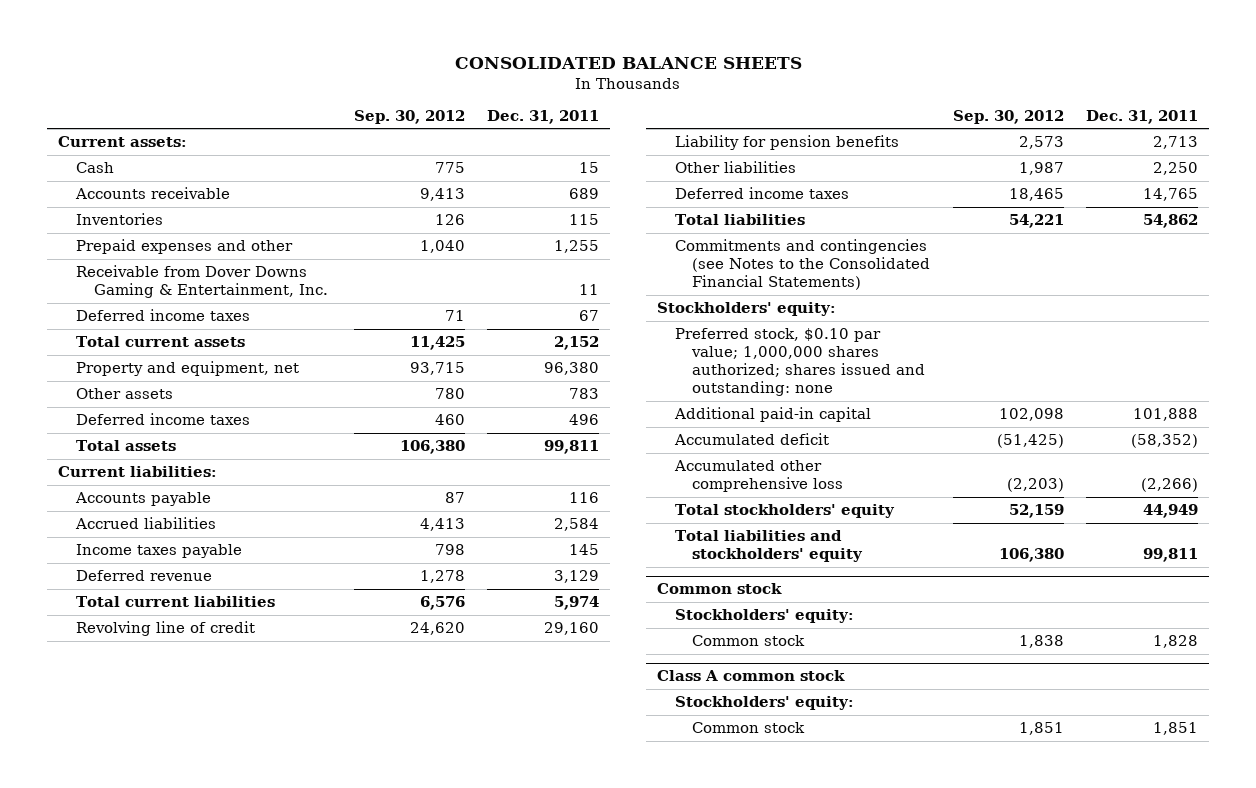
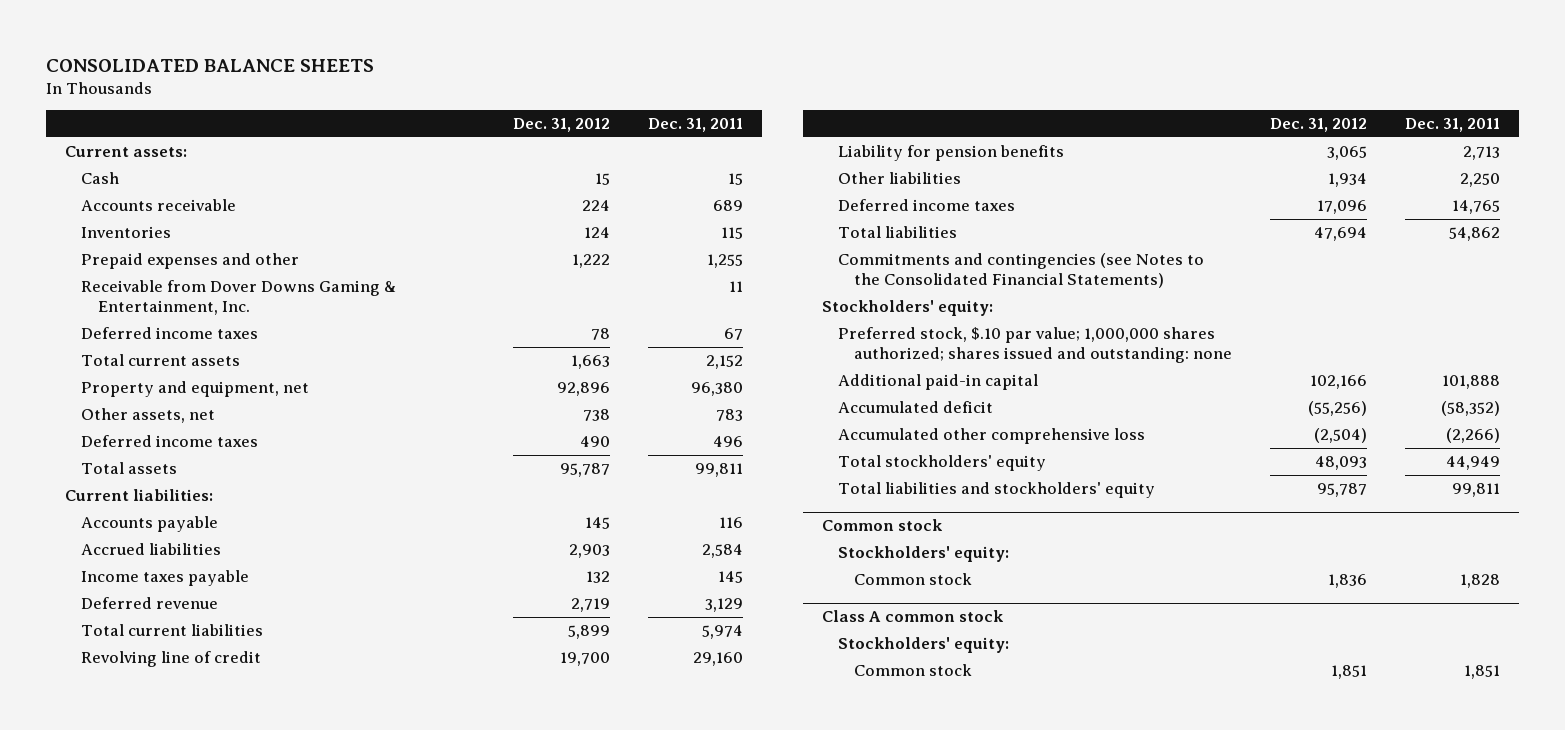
- | Sep. 30, 2012 | Dec. 31, 2011
+ | Dec. 31, 2012 | Dec. 31, 2011
- Other assets | 780 | 783
+ Other assets, net | 738 | 783
- Preferred stock, $0.10 par value; 1,000,000 shares authorized; shares issued and outstanding: none
+ Preferred stock, $.10 par value; 1,000,000 shares authorized; shares issued and outstanding: none

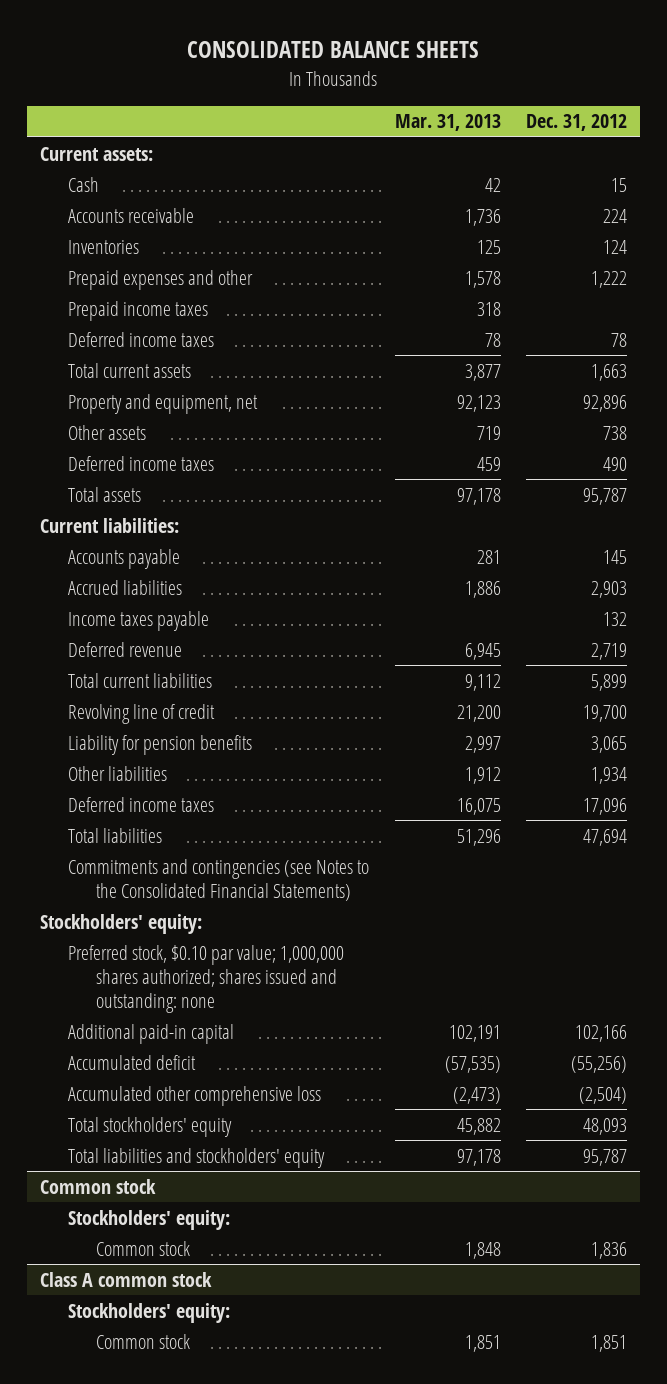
- | Dec. 31, 2012 | Dec. 31, 2011
+ | Mar. 31, 2013 | Dec. 31, 2012
- Receivable from Dover Downs Gaming & Entertainment, Inc. | | 11
+ Prepaid income taxes | 318 |
- Other assets, net | 738 | 783
+ Other assets | 719 | 738
- Preferred stock, $.10 par value; 1,000,000 shares authorized; shares issued and outstanding: none
+ Preferred stock, $0.10 par value; 1,000,000 shares authorized; shares issued and outstanding: none

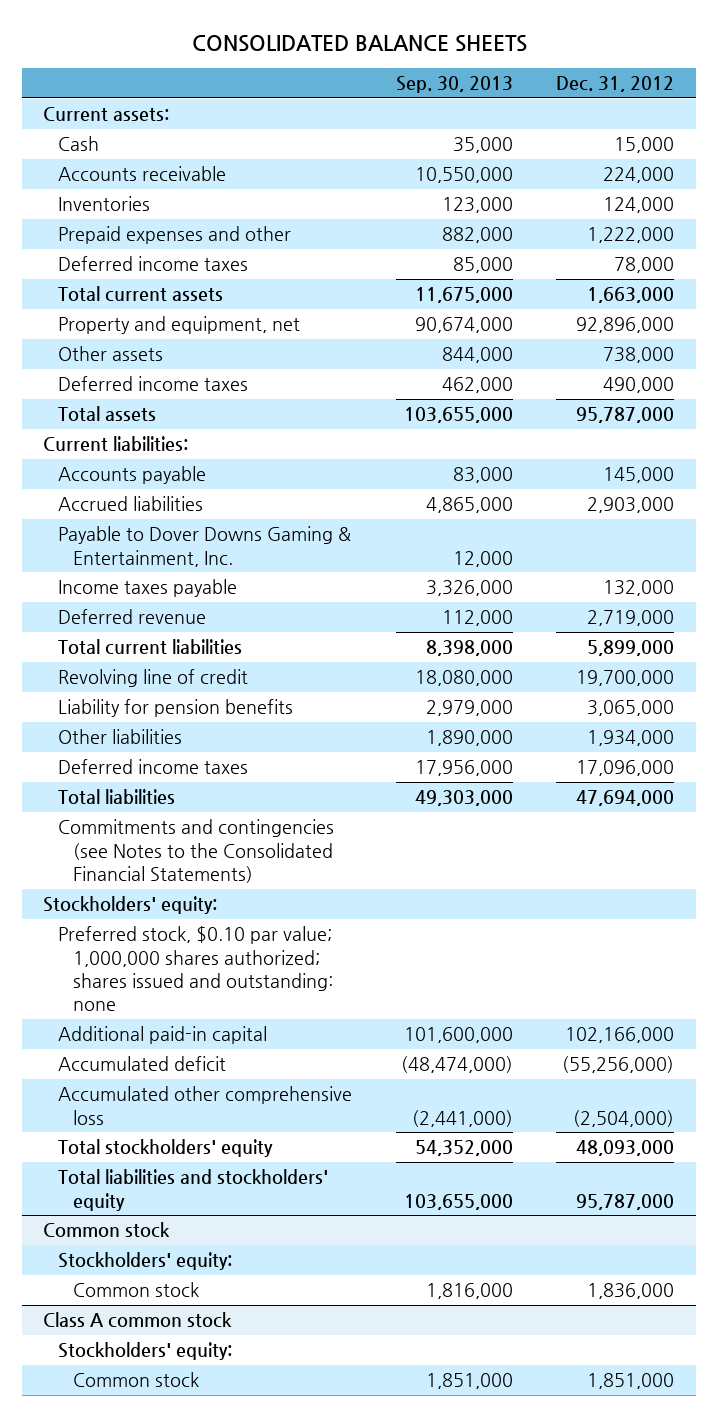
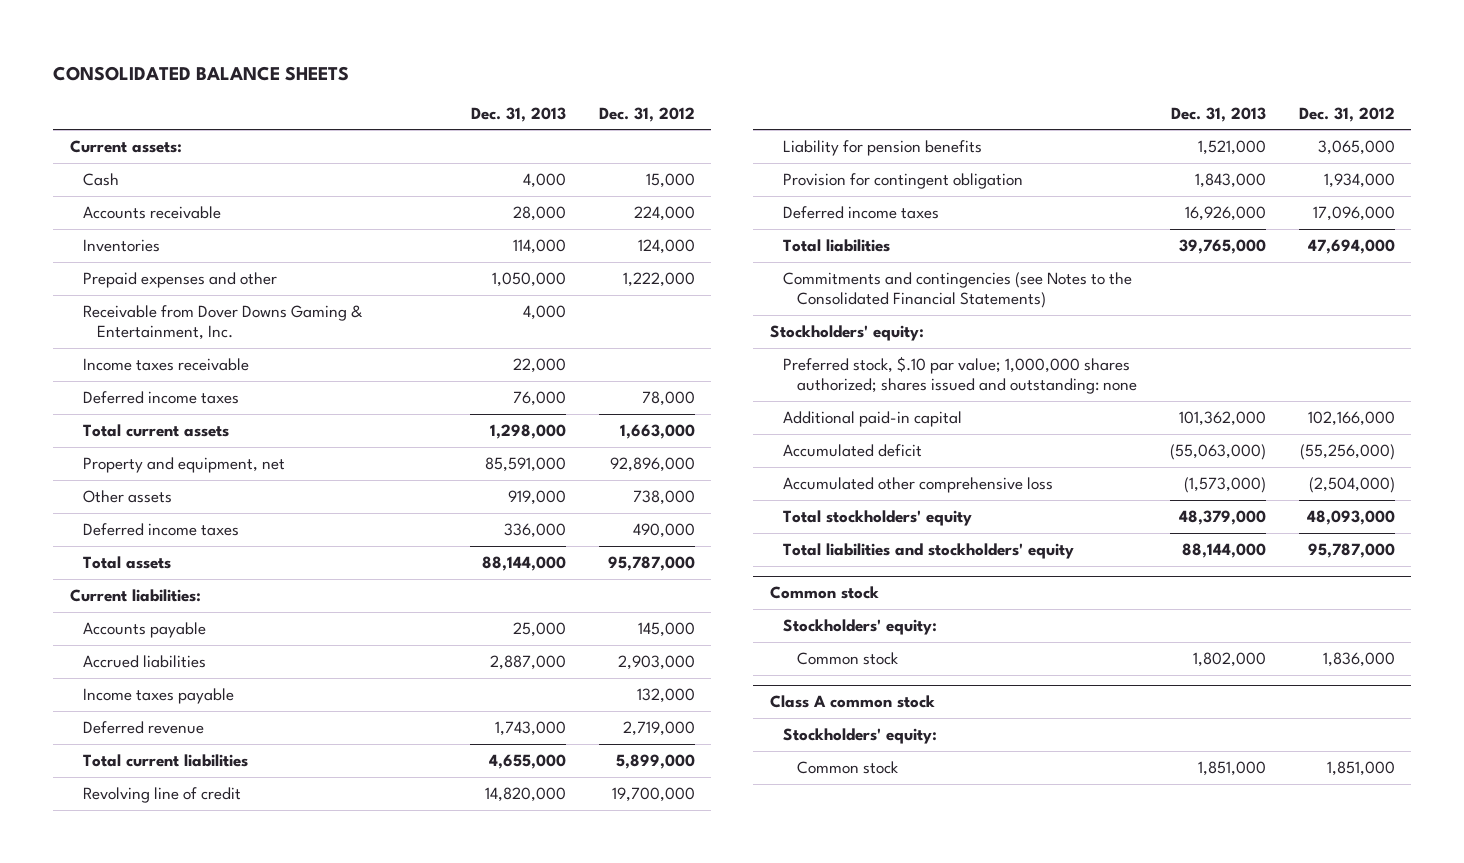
- | Sep. 30, 2013 | Dec. 31, 2012
+ | Dec. 31, 2013 | Dec. 31, 2012
+ Receivable from Dover Downs Gaming & Entertainment, Inc. | 4,000 |
+ Income taxes receivable | 22,000 |
- Payable to Dover Downs Gaming & Entertainment, Inc. | 12,000 |
- Other liabilities | 1,890,000 | 1,934,000
+ Provision for contingent obligation | 1,843,000 | 1,934,000
- Preferred stock, $0.10 par value; 1,000,000 shares authorized; shares issued and outstanding: none
+ Preferred stock, $.10 par value; 1,000,000 shares authorized; shares issued and outstanding: none

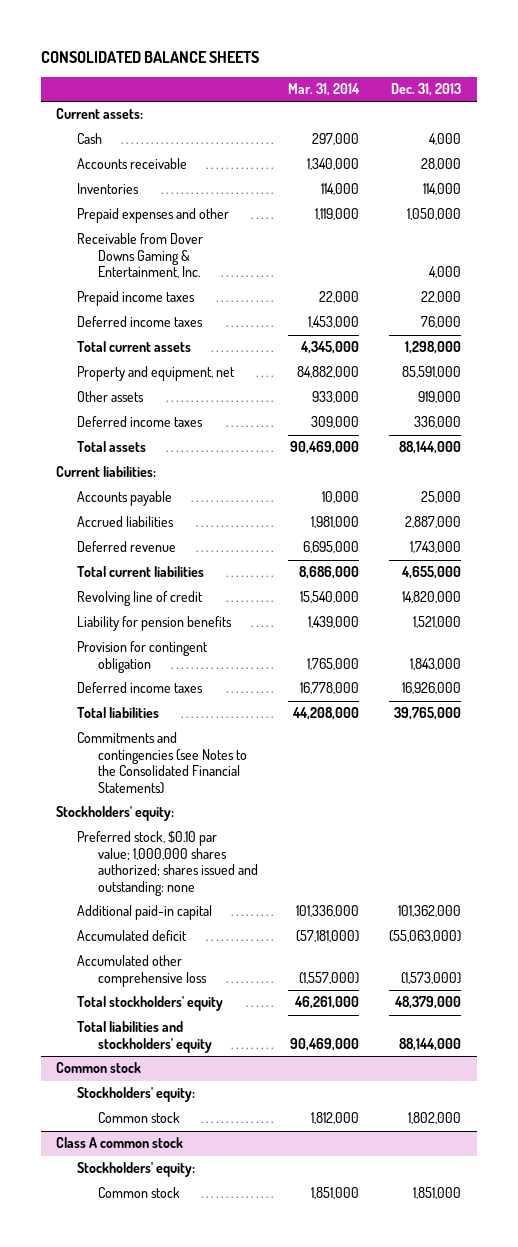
- | Dec. 31, 2013 | Dec. 31, 2012
+ | Mar. 31, 2014 | Dec. 31, 2013
- Income taxes receivable | 22,000 |
+ Prepaid income taxes | 22,000 | 22,000
- Income taxes payable | | 132,000
- Preferred stock, $.10 par value; 1,000,000 shares authorized; shares issued and outstanding: none
+ Preferred stock, $0.10 par value; 1,000,000 shares authorized; shares issued and outstanding: none

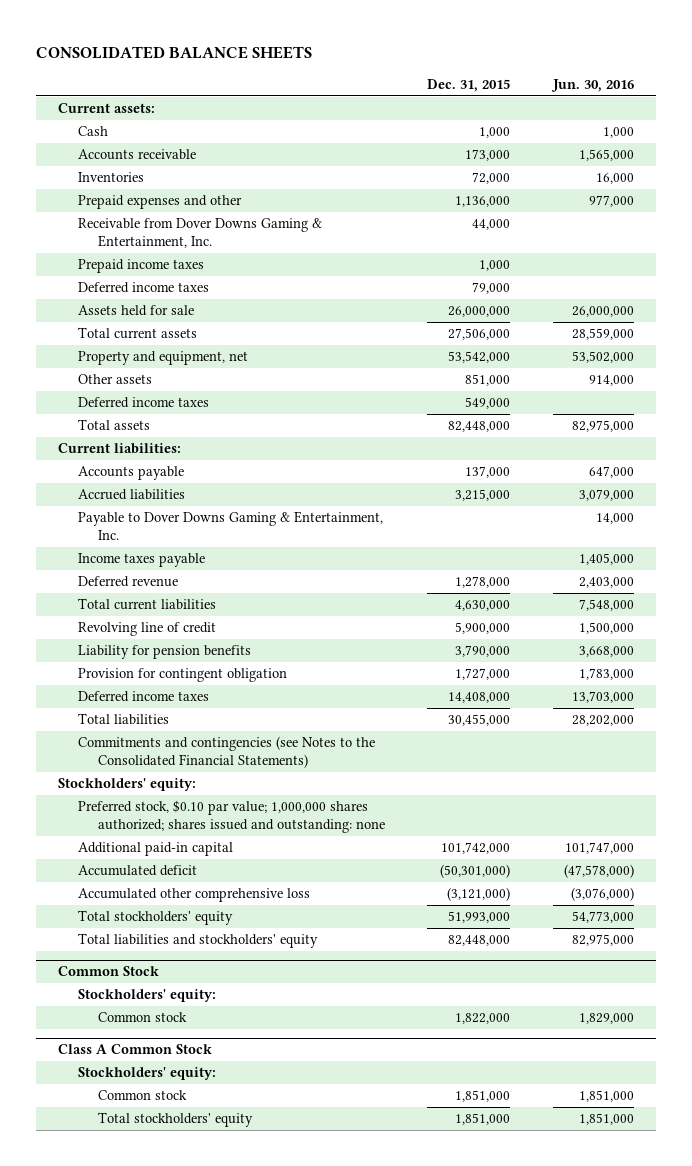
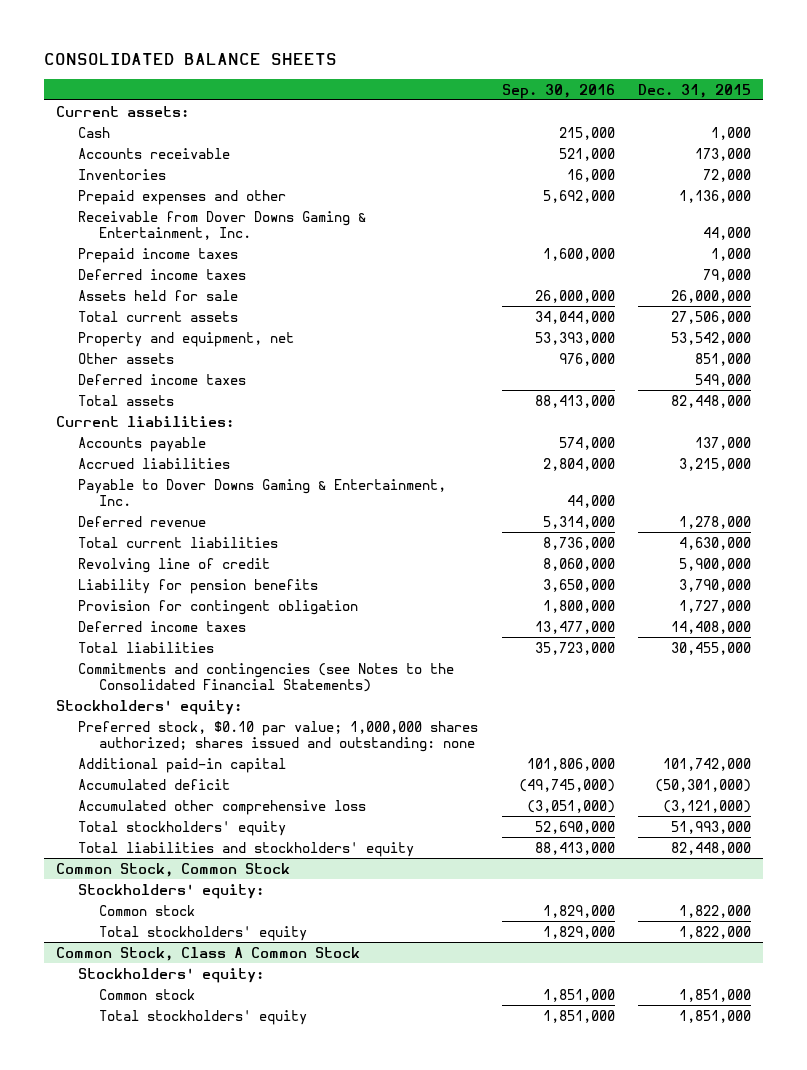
- | Dec. 31, 2015 | Jun. 30, 2016
+ | Sep. 30, 2016 | Dec. 31, 2015
- Income taxes payable | | 1,405,000
- Common Stock
+ Common Stock, Common Stock
- Class A Common Stock
+ Total stockholders' equity | 1,829,000 | 1,822,000
+ Common Stock, Class A Common Stock

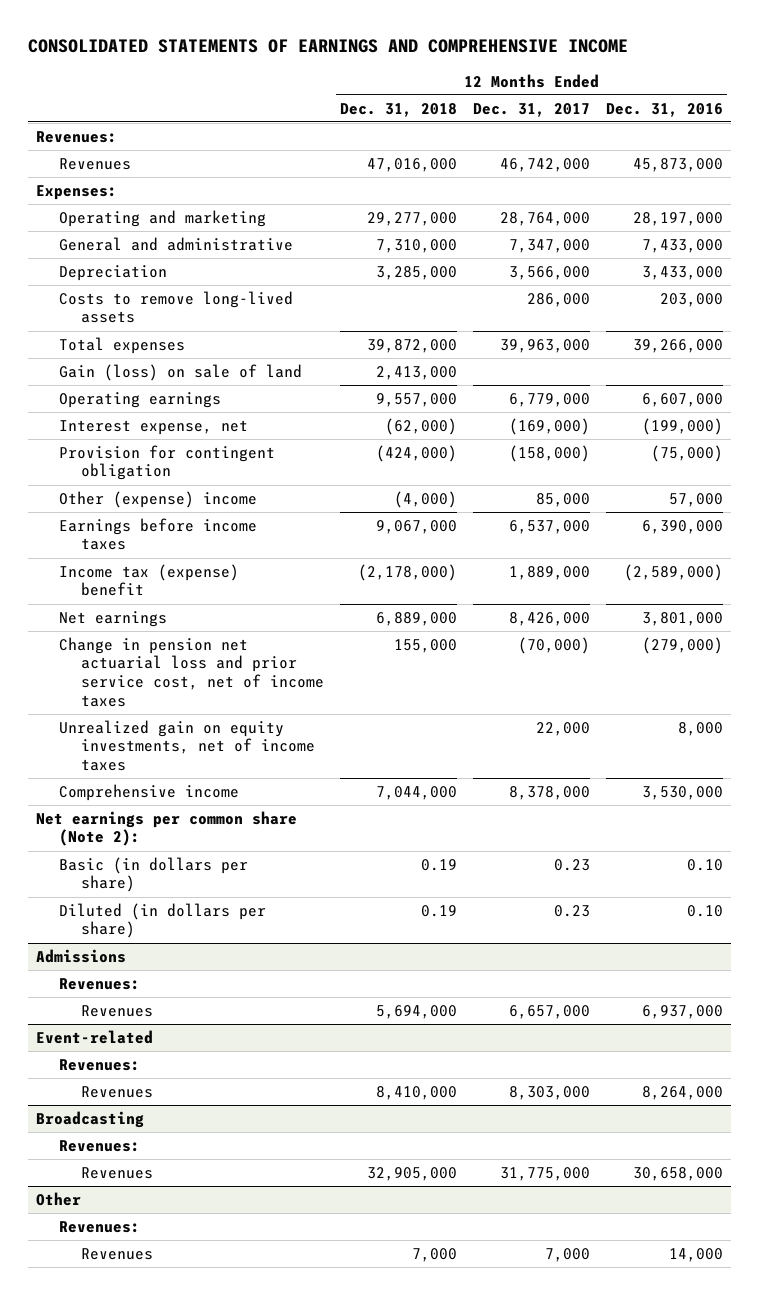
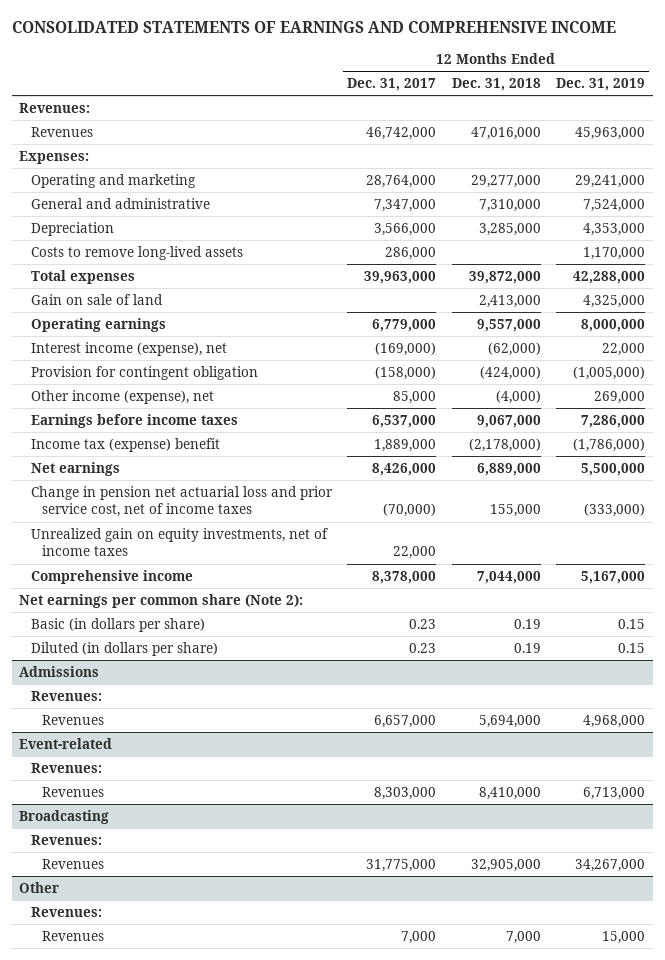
- | 12 Months Ended Dec. 31, 2018 | 12 Months Ended Dec. 31, 2017 | 12 Months Ended Dec. 31, 2016
+ | 12 Months Ended Dec. 31, 2017 | 12 Months Ended Dec. 31, 2018 | 12 Months Ended Dec. 31, 2019
- Gain (loss) on sale of land | 2,413,000 | |
+ Gain on sale of land | | 2,413,000 | 4,325,000
- Interest expense, net | (62,000) | (169,000) | (199,000)
+ Interest income (expense), net | (169,000) | (62,000) | 22,000
- Other (expense) income | (4,000) | 85,000 | 57,000
+ Other income (expense), net | 85,000 | (4,000) | 269,000

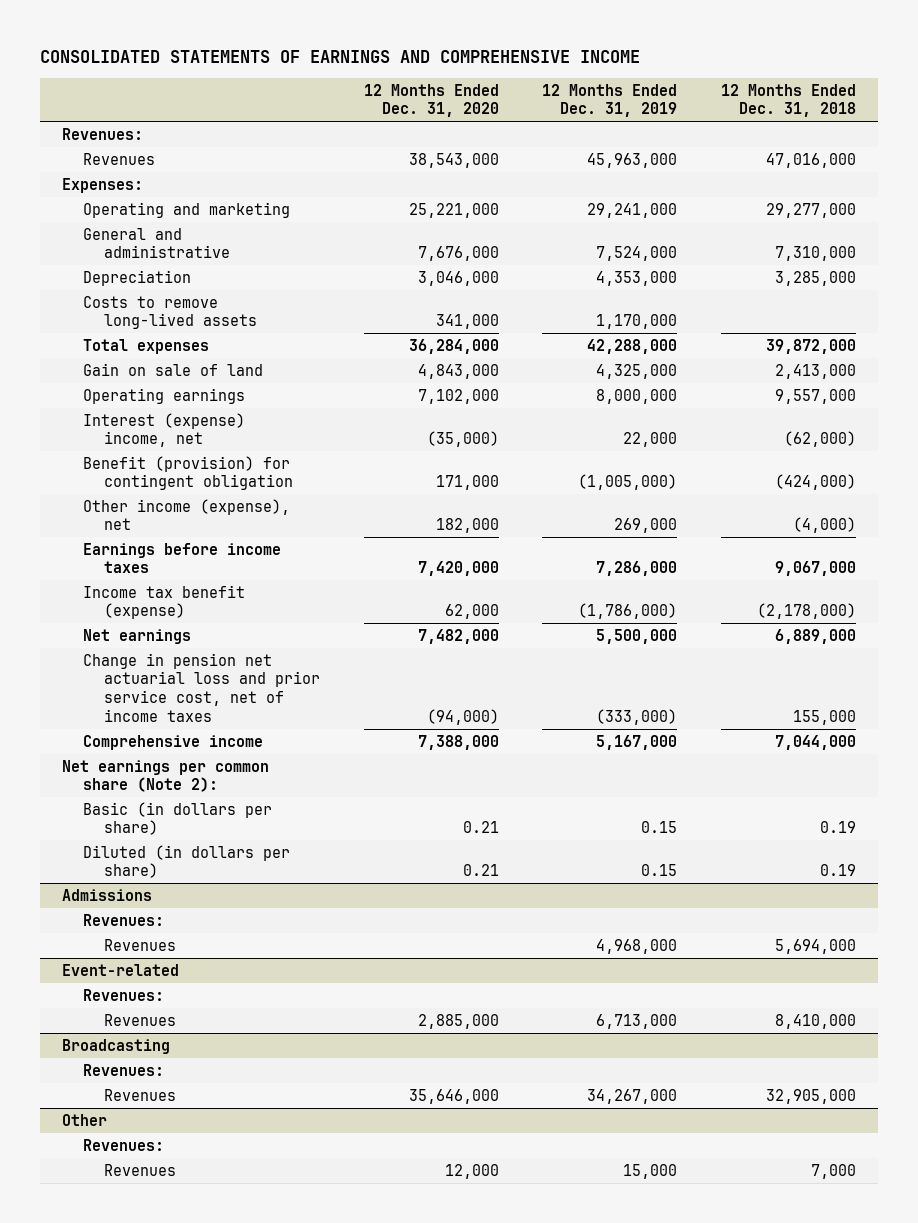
- | 12 Months Ended Dec. 31, 2017 | 12 Months Ended Dec. 31, 2018 | 12 Months Ended Dec. 31, 2019
+ | 12 Months Ended Dec. 31, 2020 | 12 Months Ended Dec. 31, 2019 | 12 Months Ended Dec. 31, 2018
- Interest income (expense), net | (169,000) | (62,000) | 22,000
- Provision for contingent obligation | (158,000) | (424,000) | (1,005,000)
+ Interest (expense) income, net | (35,000) | 22,000 | (62,000)
+ Benefit (provision) for contingent obligation | 171,000 | (1,005,000) | (424,000)
- Income tax (expense) benefit | 1,889,000 | (2,178,000) | (1,786,000)
+ Income tax benefit (expense) | 62,000 | (1,786,000) | (2,178,000)
- Unrealized gain on equity investments, net of income taxes | 22,000 | |

